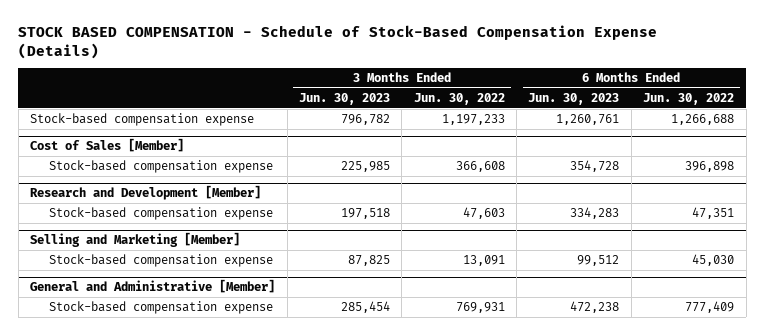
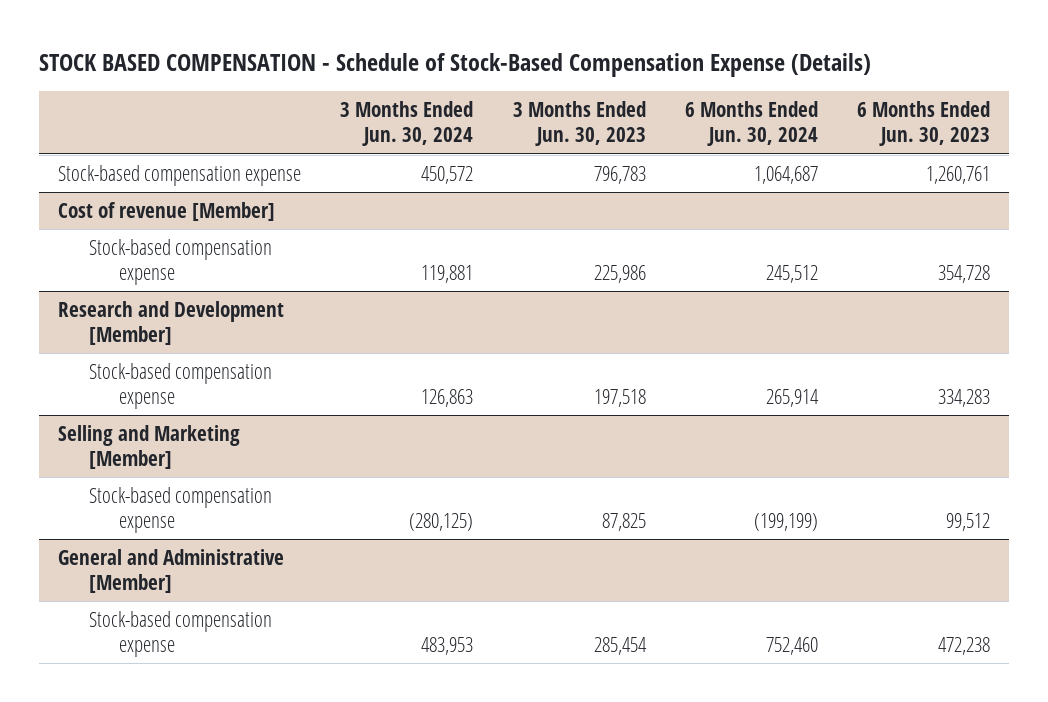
- | 3 Months Ended Jun. 30, 2023 | 3 Months Ended Jun. 30, 2022 | 6 Months Ended Jun. 30, 2023 | 6 Months Ended Jun. 30, 2022
+ | 3 Months Ended Jun. 30, 2024 | 3 Months Ended Jun. 30, 2023 | 6 Months Ended Jun. 30, 2024 | 6 Months Ended Jun. 30, 2023
- Stock-based compensation expense | 796,782 | 1,197,233 | 1,260,761 | 1,266,688
- Cost of Sales [Member]
- Stock-based compensation expense | 225,985 | 366,608 | 354,728 | 396,898
+ Stock-based compensation expense | 450,572 | 796,783 | 1,064,687 | 1,260,761
+ Cost of revenue [Member]
+ Stock-based compensation expense | 119,881 | 225,986 | 245,512 | 354,728

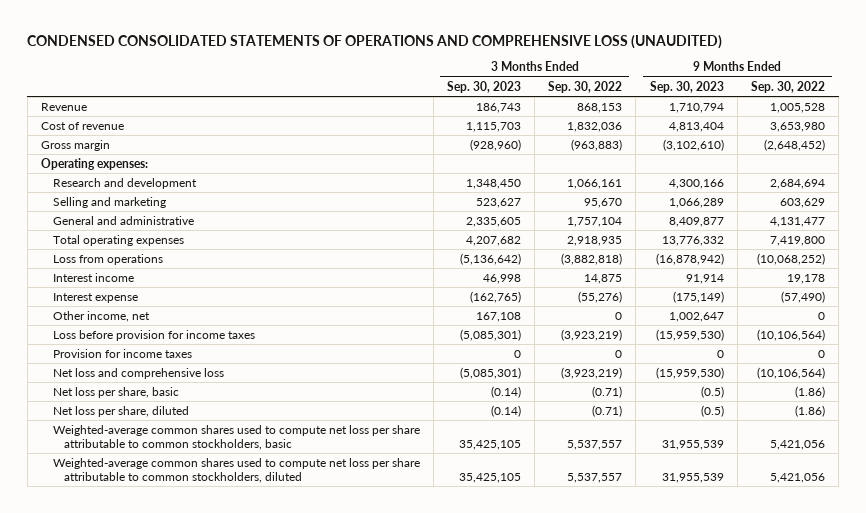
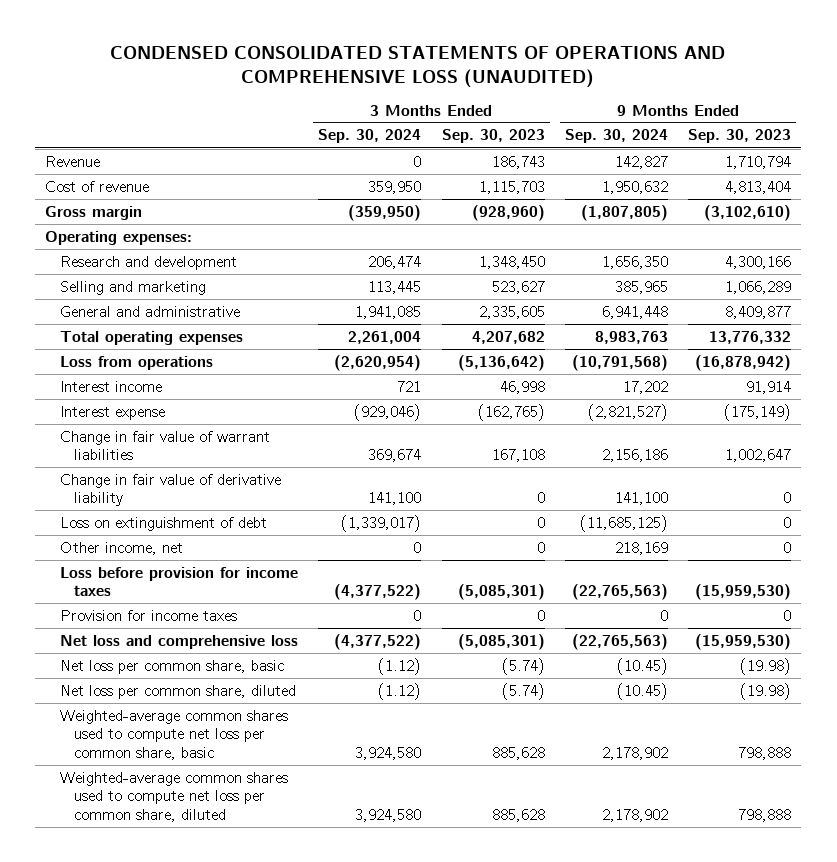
- | 3 Months Ended Sep. 30, 2023 | 3 Months Ended Sep. 30, 2022 | 9 Months Ended Sep. 30, 2023 | 9 Months Ended Sep. 30, 2022
+ | 3 Months Ended Sep. 30, 2024 | 3 Months Ended Sep. 30, 2023 | 9 Months Ended Sep. 30, 2024 | 9 Months Ended Sep. 30, 2023
- Other income, net | 167,108 | 0 | 1,002,647 | 0
+ Change in fair value of warrant liabilities | 369,674 | 167,108 | 2,156,186 | 1,002,647
+ Change in fair value of derivative liability | 141,100 | 0 | 141,100 | 0
+ Loss on extinguishment of debt | (1,339,017) | 0 | (11,685,125) | 0
+ Other income, net | 0 | 0 | 218,169 | 0
- Net loss per share, basic | (0.14) | (0.71) | (0.5) | (1.86)
- Net loss per share, diluted | (0.14) | (0.71) | (0.5) | (1.86)
- Weighted-average common shares used to compute net loss per share attributable to common stockholders, basic | 35,425,105 | 5,537,557 | 31,955,539 | 5,421,056
- Weighted-average common shares used to compute net loss per share attributable to common stockholders, diluted | 35,425,105 | 5,537,557 | 31,955,539 | 5,421,056
+ Net loss per common share, basic | (1.12) | (5.74) | (10.45) | (19.98)
+ Net loss per common share, diluted | (1.12) | (5.74) | (10.45) | (19.98)
+ Weighted-average common shares used to compute net loss per common share, basic | 3,924,580 | 885,628 | 2,178,902 | 798,888
+ Weighted-average common shares used to compute net loss per common share, diluted | 3,924,580 | 885,628 | 2,178,902 | 798,888

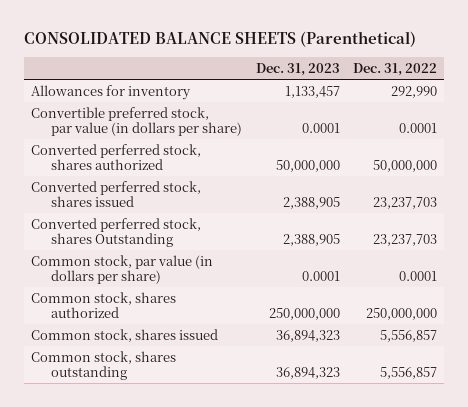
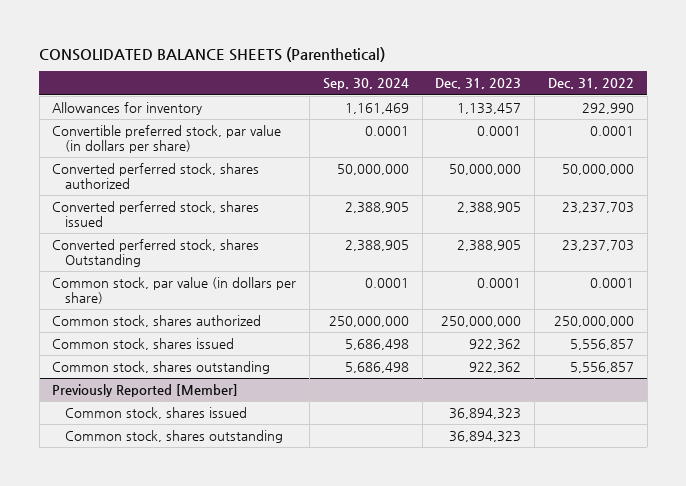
- | Dec. 31, 2023 | Dec. 31, 2022
+ | Sep. 30, 2024 | Dec. 31, 2023 | Dec. 31, 2022
- Common stock, shares issued | 36,894,323 | 5,556,857
- Common stock, shares outstanding | 36,894,323 | 5,556,857
+ Common stock, shares issued | 5,686,498 | 922,362 | 5,556,857
+ Common stock, shares outstanding | 5,686,498 | 922,362 | 5,556,857
+ Previously Reported [Member]
+ Common stock, shares issued | | 36,894,323 |
+ Common stock, shares outstanding | | 36,894,323 |

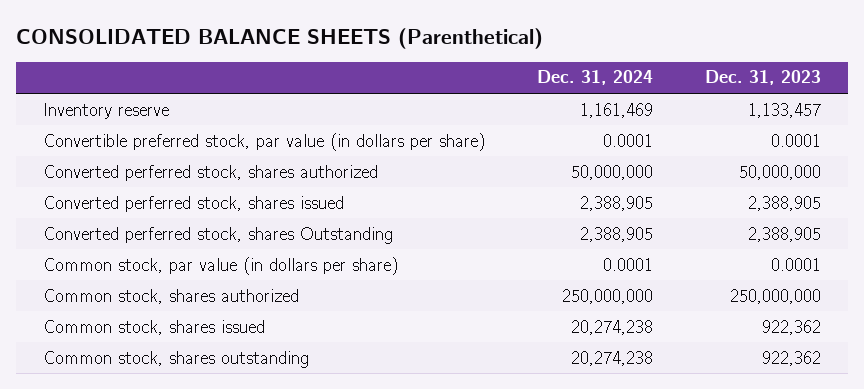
- | Sep. 30, 2024 | Dec. 31, 2023 | Dec. 31, 2022
+ | Dec. 31, 2024 | Dec. 31, 2023
- Allowances for inventory | 1,161,469 | 1,133,457 | 292,990
+ Inventory reserve | 1,161,469 | 1,133,457
- Previously Reported [Member]
- Common stock, shares issued | | 36,894,323 |
- Common stock, shares outstanding | | 36,894,323 |

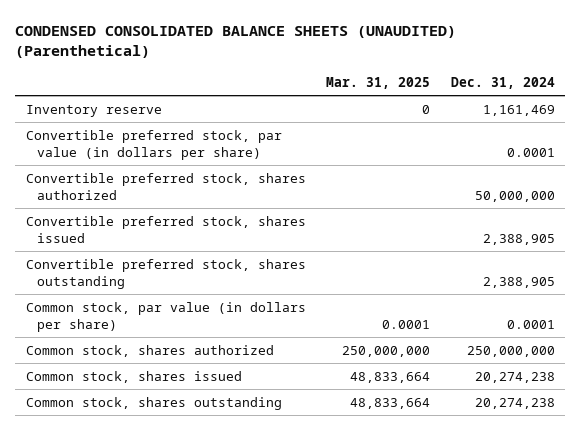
- CONSOLIDATED BALANCE SHEETS (Parenthetical)
+ CONDENSED CONSOLIDATED BALANCE SHEETS (UNAUDITED) (Parenthetical)
- | Dec. 31, 2024 | Dec. 31, 2023
+ | Mar. 31, 2025 | Dec. 31, 2024
- Converted perferred stock, shares authorized | 50,000,000 | 50,000,000
- Converted perferred stock, shares issued | 2,388,905 | 2,388,905
- Converted perferred stock, shares Outstanding | 2,388,905 | 2,388,905
+ Convertible preferred stock, shares authorized | | 50,000,000
+ Convertible preferred stock, shares issued | | 2,388,905
+ Convertible preferred stock, shares outstanding | | 2,388,905

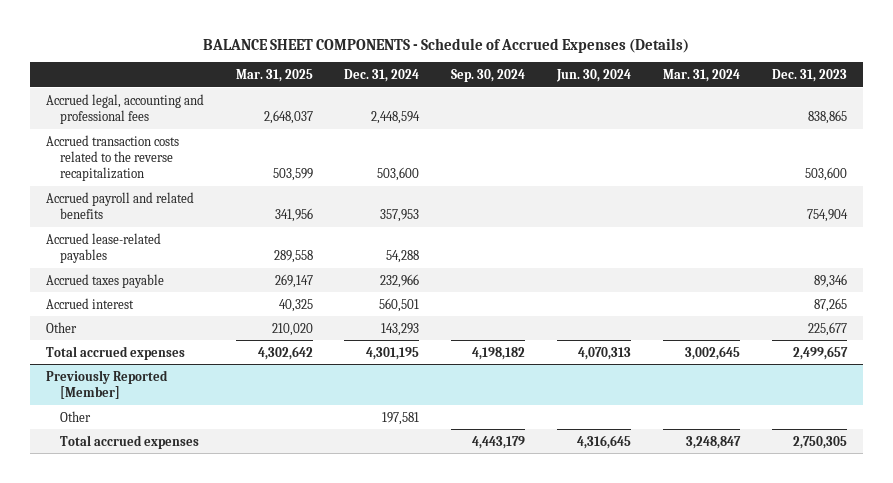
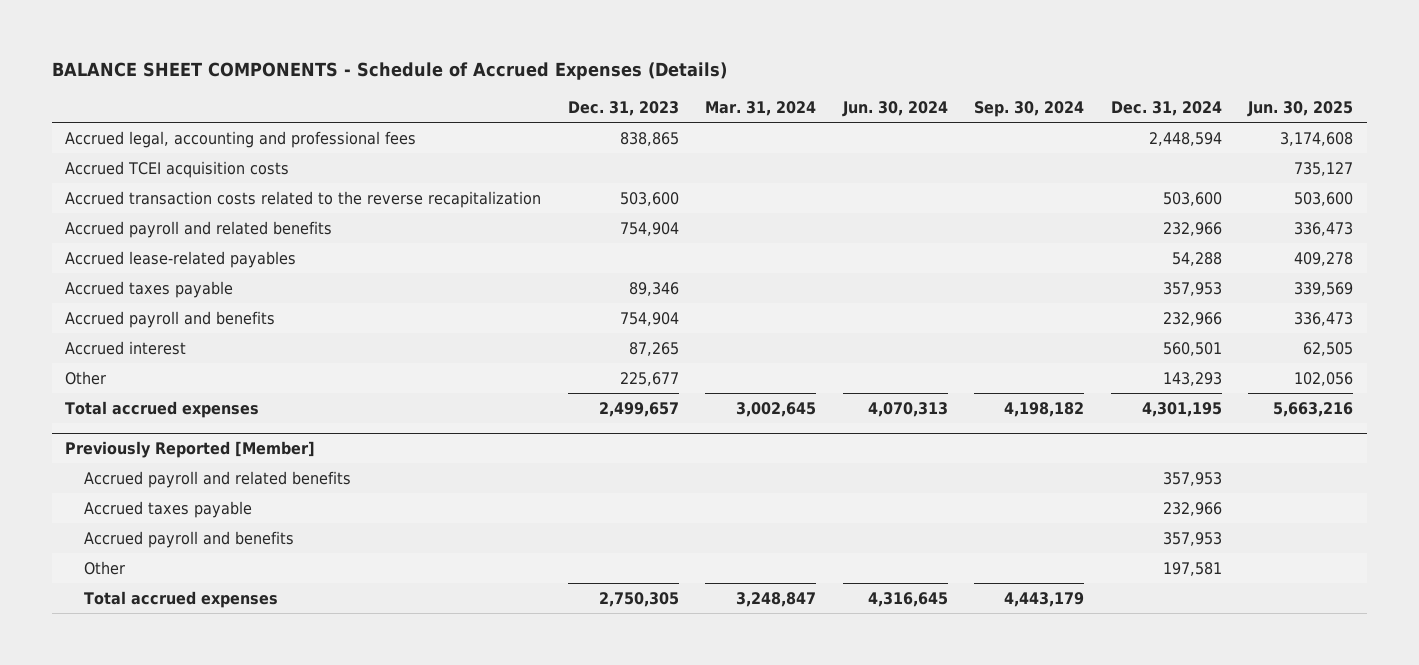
- | Mar. 31, 2025 | Dec. 31, 2024 | Sep. 30, 2024 | Jun. 30, 2024 | Mar. 31, 2024 | Dec. 31, 2023
+ | Dec. 31, 2023 | Mar. 31, 2024 | Jun. 30, 2024 | Sep. 30, 2024 | Dec. 31, 2024 | Jun. 30, 2025
+ Accrued TCEI acquisition costs | | | | | | 735,127
- Accrued payroll and related benefits | 341,956 | 357,953 | | | | 754,904
+ Accrued payroll and related benefits | 754,904 | | | | 232,966 | 336,473
- Accrued taxes payable | 269,147 | 232,966 | | | | 89,346
+ Accrued taxes payable | 89,346 | | | | 357,953 | 339,569
+ Accrued payroll and benefits | 754,904 | | | | 232,966 | 336,473
@ Previously Reported [Member]
+ Accrued payroll and related benefits | | | | | 357,953 |
+ Accrued taxes payable | | | | | 232,966 |
+ Accrued payroll and benefits | | | | | 357,953 |

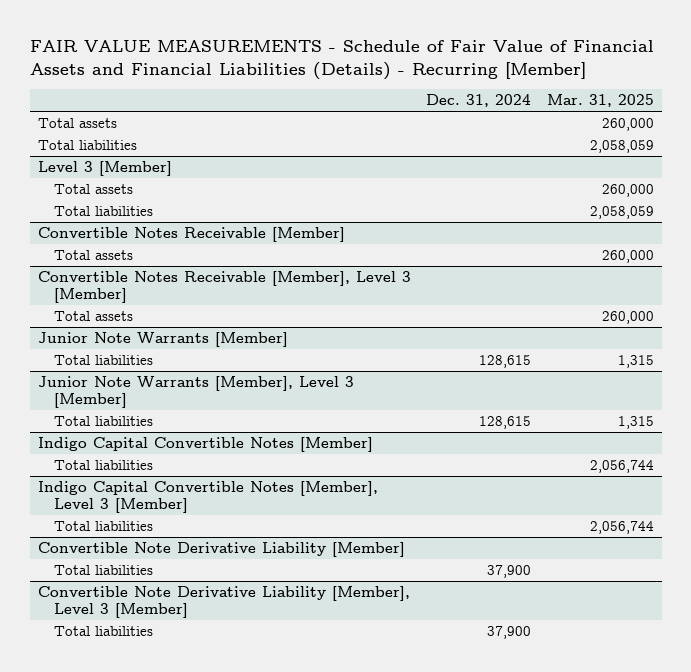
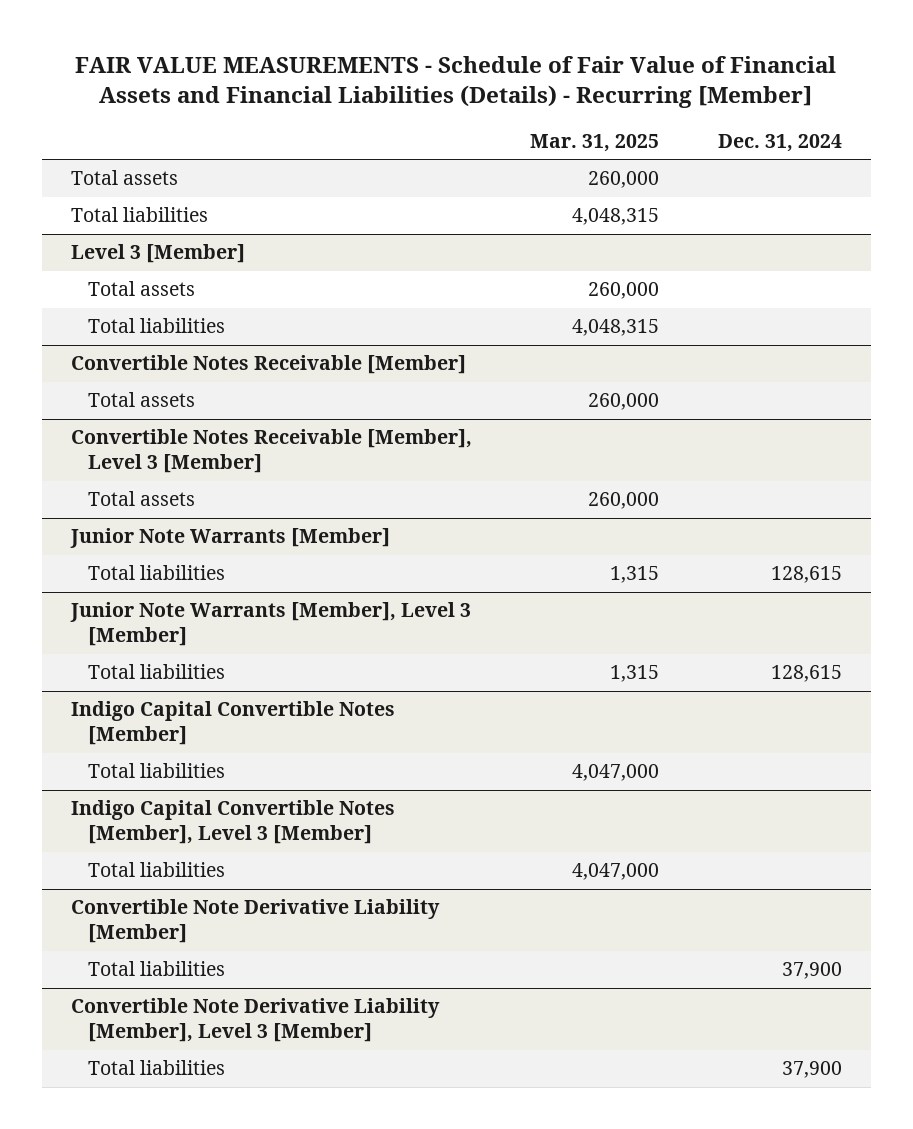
- | Dec. 31, 2024 | Mar. 31, 2025
+ | Mar. 31, 2025 | Dec. 31, 2024
- Total liabilities | | 2,058,059
+ Total liabilities | 4,048,315 |
@ Level 3 [Member]
- Total liabilities | | 2,058,059
+ Total liabilities | 4,048,315 |
@ Indigo Capital Convertible Notes [Member]
- Total liabilities | | 2,056,744
+ Total liabilities | 4,047,000 |
@ Indigo Capital Convertible Notes [Member], Level 3 [Member]
- Total liabilities | | 2,056,744
+ Total liabilities | 4,047,000 |

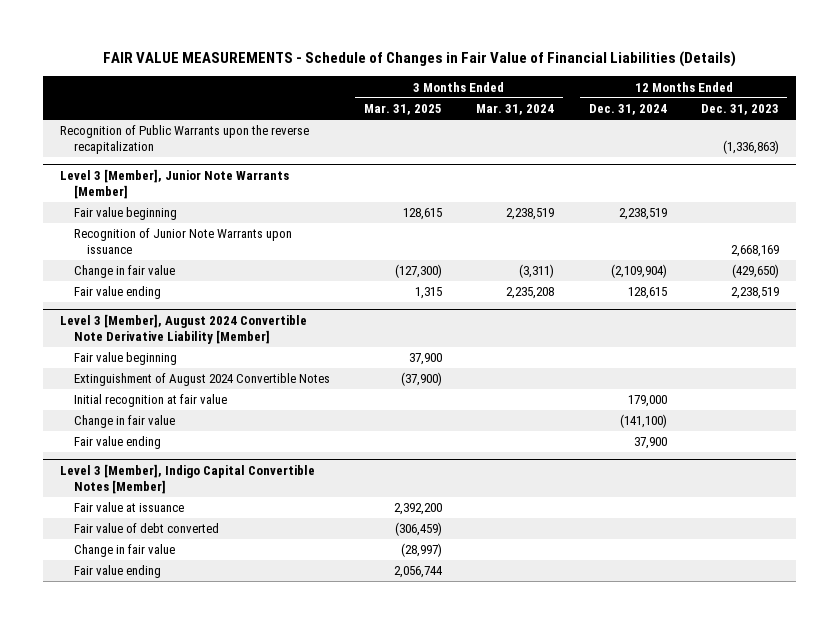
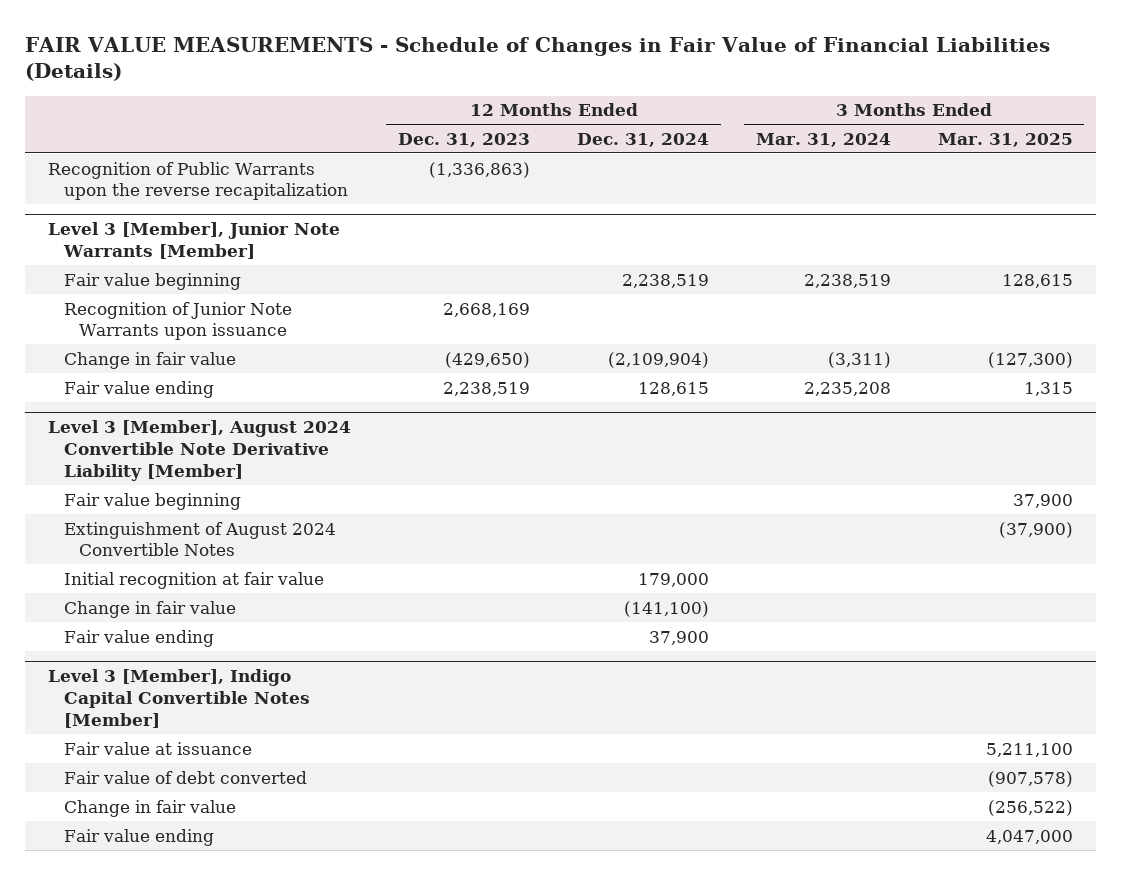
- | 3 Months Ended Mar. 31, 2025 | 3 Months Ended Mar. 31, 2024 | 12 Months Ended Dec. 31, 2024 | 12 Months Ended Dec. 31, 2023
+ | 12 Months Ended Dec. 31, 2023 | 12 Months Ended Dec. 31, 2024 | 3 Months Ended Mar. 31, 2024 | 3 Months Ended Mar. 31, 2025
@ Level 3 [Member], Indigo Capital Convertible Notes [Member]
- Fair value at issuance | 2,392,200 | | |
- Fair value of debt converted | (306,459) | | |
- Change in fair value | (28,997) | | |
- Fair value ending | 2,056,744 | | |
+ Fair value at issuance | | | | 5,211,100
+ Fair value of debt converted | | | | (907,578)
+ Change in fair value | | | | (256,522)
+ Fair value ending | | | | 4,047,000

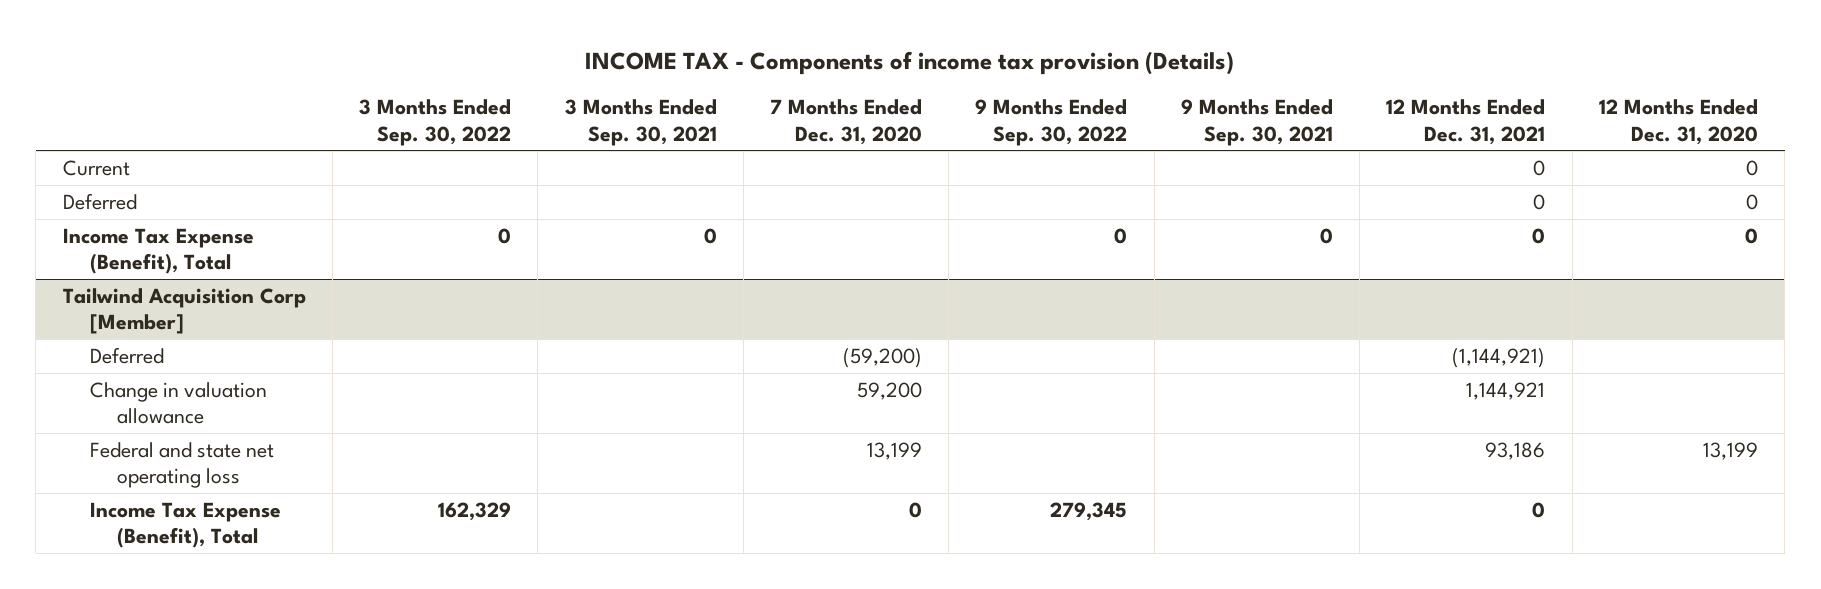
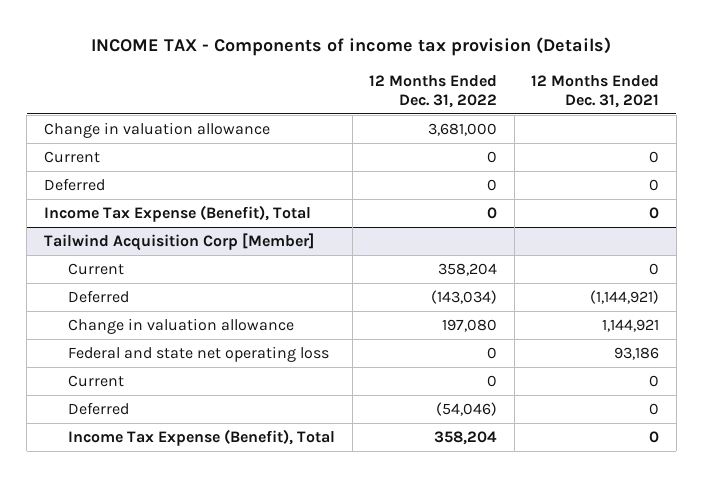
- | 3 Months Ended Sep. 30, 2022 | 3 Months Ended Sep. 30, 2021 | 7 Months Ended Dec. 31, 2020 | 9 Months Ended Sep. 30, 2022 | 9 Months Ended Sep. 30, 2021 | 12 Months Ended Dec. 31, 2021 | 12 Months Ended Dec. 31, 2020
+ | 12 Months Ended Dec. 31, 2022 | 12 Months Ended Dec. 31, 2021
+ Change in valuation allowance | 3,681,000 |
@ Tailwind Acquisition Corp [Member]
+ Current | 358,204 | 0
+ Current | 0 | 0
+ Deferred | (54,046) | 0

